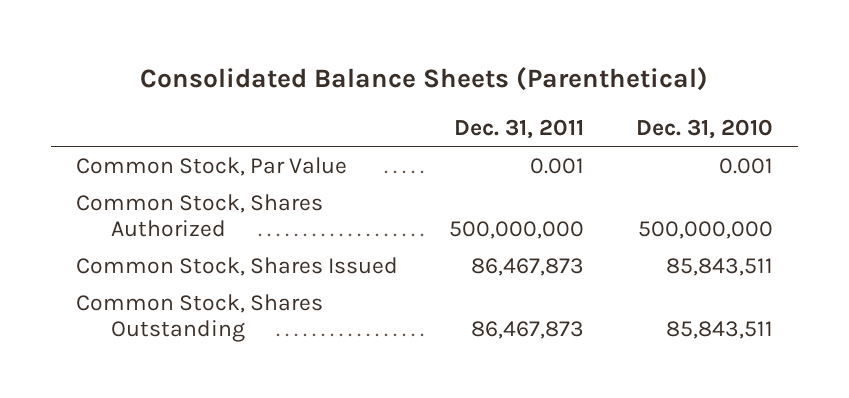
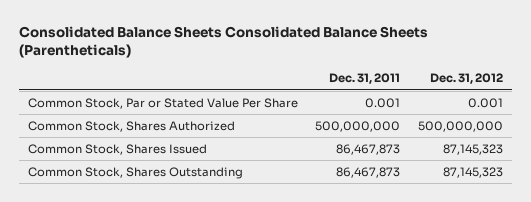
- Consolidated Balance Sheets (Parenthetical)
+ Consolidated Balance Sheets Consolidated Balance Sheets (Parentheticals)
- | Dec. 31, 2011 | Dec. 31, 2010
+ | Dec. 31, 2011 | Dec. 31, 2012
- Common Stock, Par Value | 0.001 | 0.001
+ Common Stock, Par or Stated Value Per Share | 0.001 | 0.001

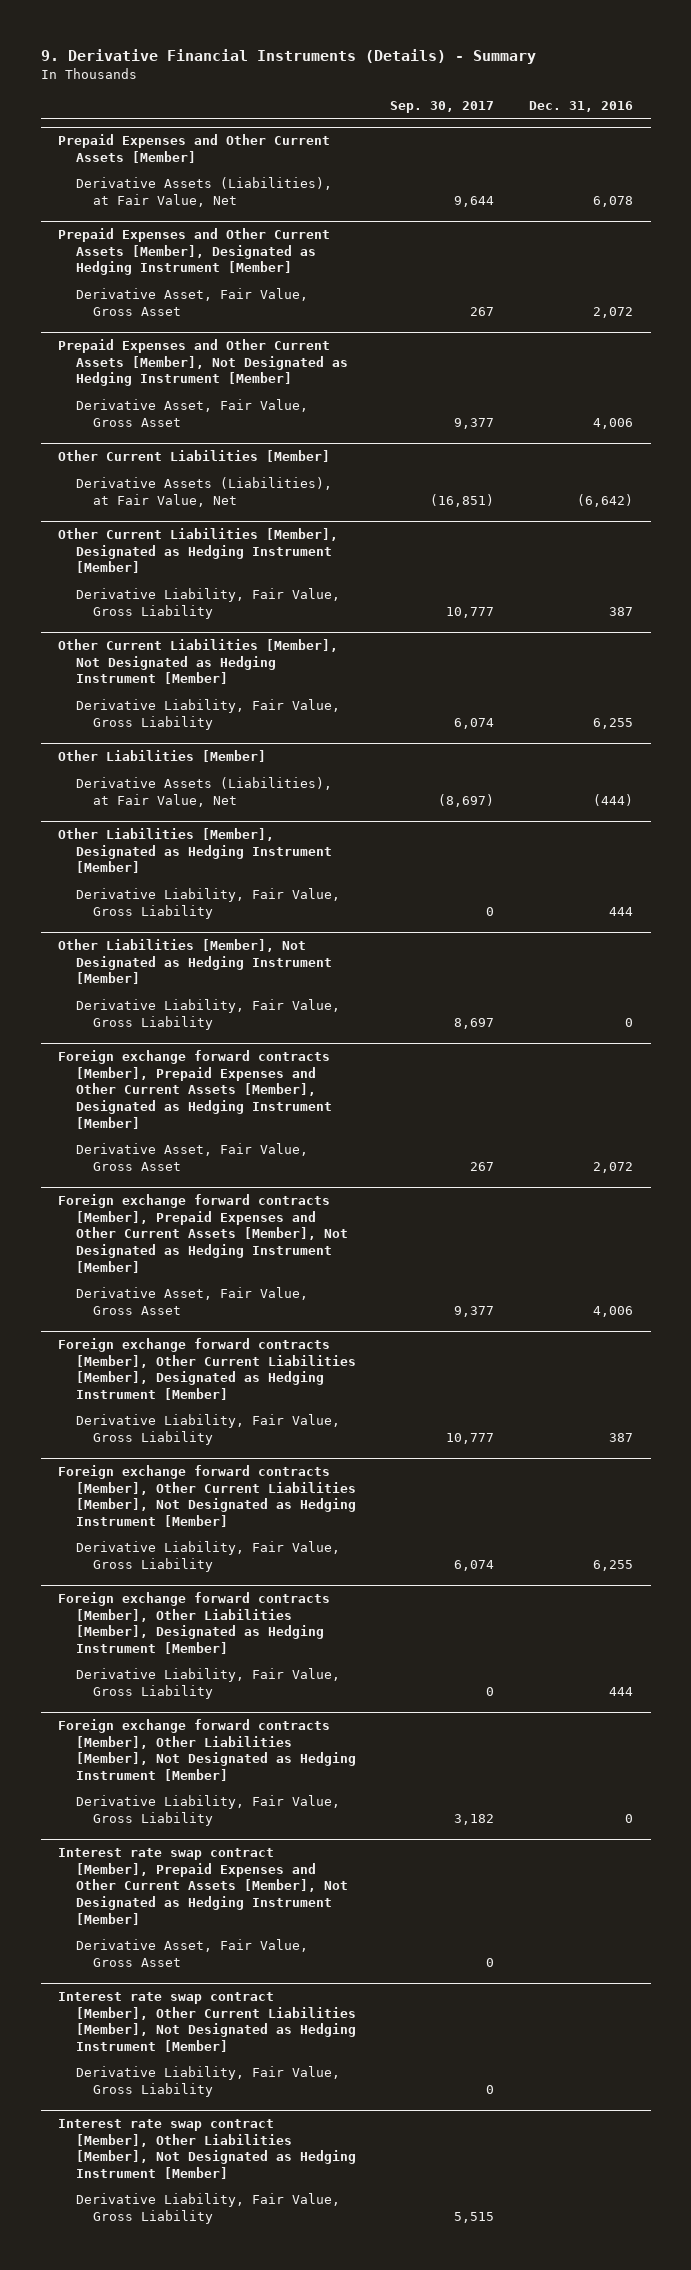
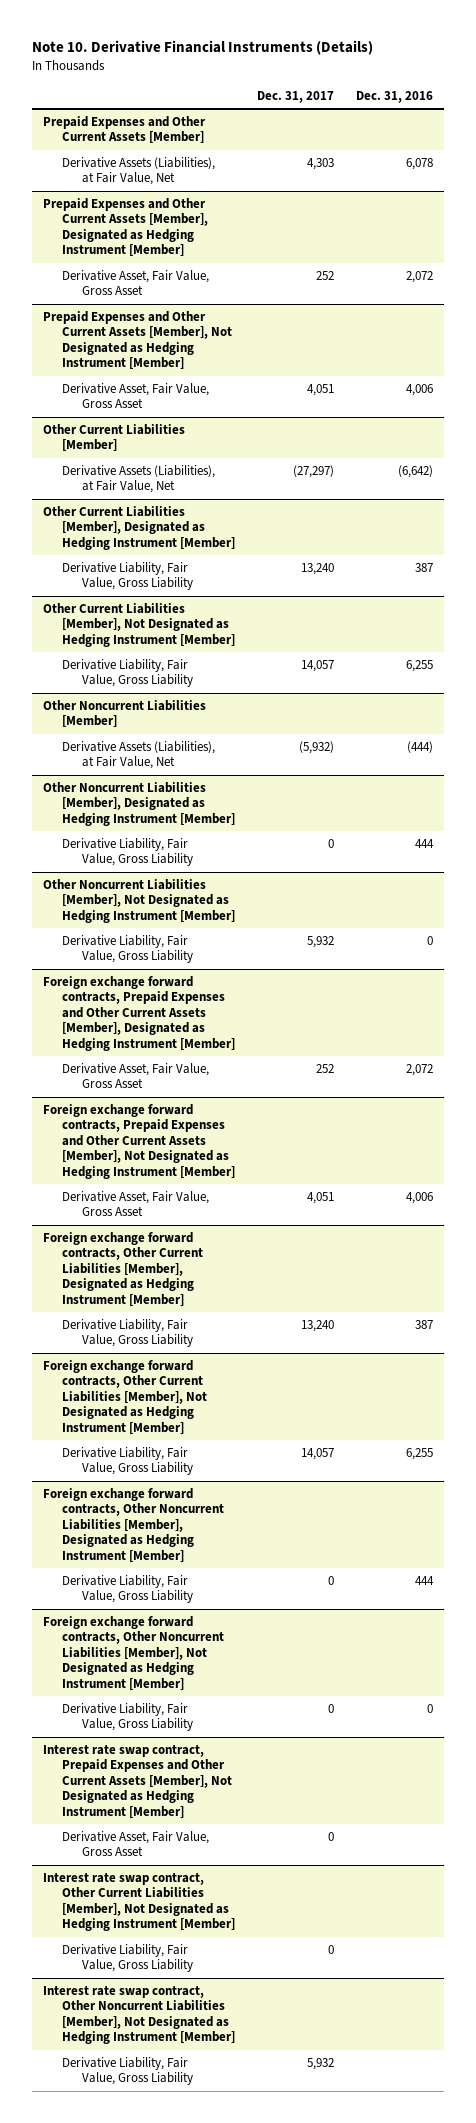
- 9. Derivative Financial Instruments (Details) - Summary
+ Note 10. Derivative Financial Instruments (Details)
- | Sep. 30, 2017 | Dec. 31, 2016
+ | Dec. 31, 2017 | Dec. 31, 2016
- Other Liabilities [Member]
+ Other Noncurrent Liabilities [Member]
- Other Liabilities [Member], Designated as Hedging Instrument [Member]
+ Other Noncurrent Liabilities [Member], Designated as Hedging Instrument [Member]
- Other Liabilities [Member], Not Designated as Hedging Instrument [Member]
+ Other Noncurrent Liabilities [Member], Not Designated as Hedging Instrument [Member]
- Foreign exchange forward contracts [Member], Prepaid Expenses and Other Current Assets [Member], Designated as Hedging Instrument [Member]
+ Foreign exchange forward contracts, Prepaid Expenses and Other Current Assets [Member], Designated as Hedging Instrument [Member]
- Foreign exchange forward contracts [Member], Prepaid Expenses and Other Current Assets [Member], Not Designated as Hedging Instrument [Member]
+ Foreign exchange forward contracts, Prepaid Expenses and Other Current Assets [Member], Not Designated as Hedging Instrument [Member]
- Foreign exchange forward contracts [Member], Other Current Liabilities [Member], Designated as Hedging Instrument [Member]
+ Foreign exchange forward contracts, Other Current Liabilities [Member], Designated as Hedging Instrument [Member]
- Foreign exchange forward contracts [Member], Other Current Liabilities [Member], Not Designated as Hedging Instrument [Member]
+ Foreign exchange forward contracts, Other Current Liabilities [Member], Not Designated as Hedging Instrument [Member]
- Foreign exchange forward contracts [Member], Other Liabilities [Member], Designated as Hedging Instrument [Member]
+ Foreign exchange forward contracts, Other Noncurrent Liabilities [Member], Designated as Hedging Instrument [Member]
- Foreign exchange forward contracts [Member], Other Liabilities [Member], Not Designated as Hedging Instrument [Member]
+ Foreign exchange forward contracts, Other Noncurrent Liabilities [Member], Not Designated as Hedging Instrument [Member]
- Interest rate swap contract [Member], Prepaid Expenses and Other Current Assets [Member], Not Designated as Hedging Instrument [Member]
+ Interest rate swap contract, Prepaid Expenses and Other Current Assets [Member], Not Designated as Hedging Instrument [Member]
- Interest rate swap contract [Member], Other Current Liabilities [Member], Not Designated as Hedging Instrument [Member]
+ Interest rate swap contract, Other Current Liabilities [Member], Not Designated as Hedging Instrument [Member]
- Interest rate swap contract [Member], Other Liabilities [Member], Not Designated as Hedging Instrument [Member]
+ Interest rate swap contract, Other Noncurrent Liabilities [Member], Not Designated as Hedging Instrument [Member]

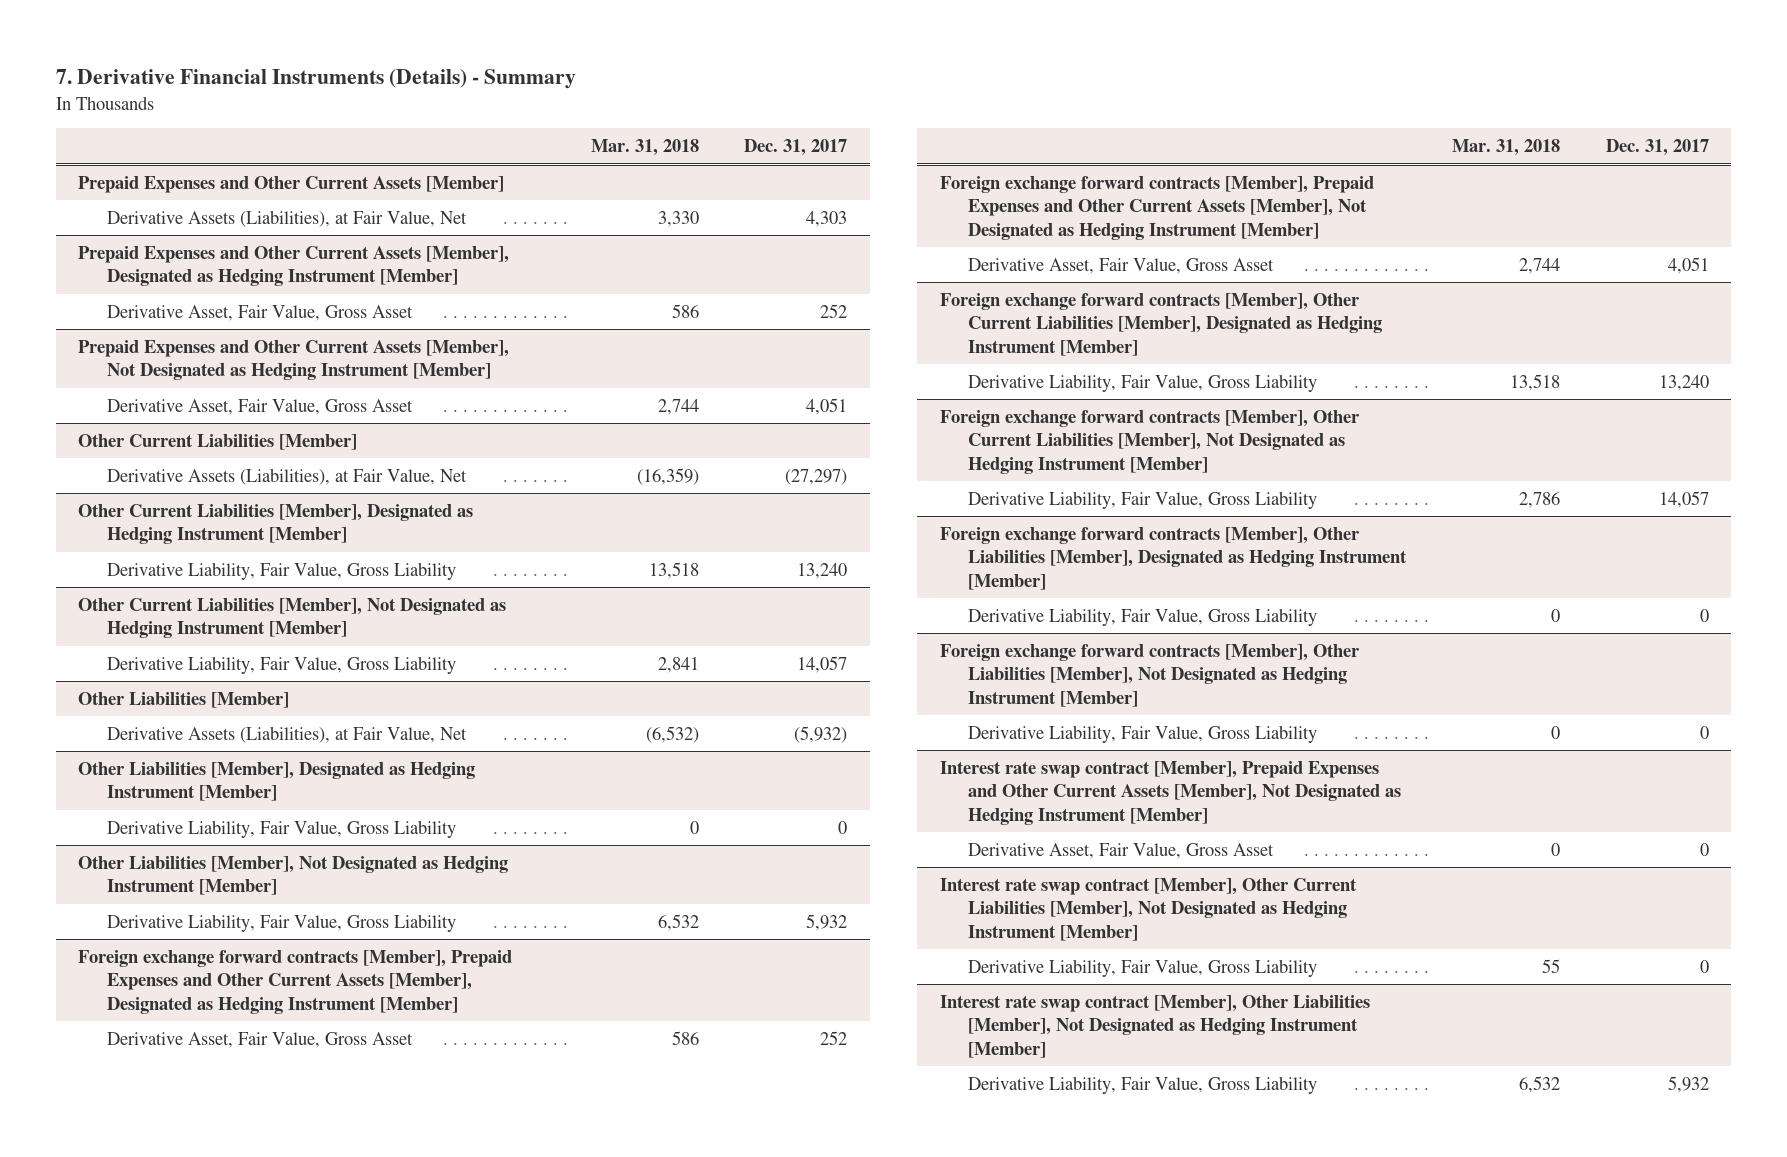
- Note 10. Derivative Financial Instruments (Details)
+ 7. Derivative Financial Instruments (Details) - Summary
- | Dec. 31, 2017 | Dec. 31, 2016
+ | Mar. 31, 2018 | Dec. 31, 2017
- Other Noncurrent Liabilities [Member]
+ Other Liabilities [Member]
- Other Noncurrent Liabilities [Member], Designated as Hedging Instrument [Member]
+ Other Liabilities [Member], Designated as Hedging Instrument [Member]
- Other Noncurrent Liabilities [Member], Not Designated as Hedging Instrument [Member]
+ Other Liabilities [Member], Not Designated as Hedging Instrument [Member]
- Foreign exchange forward contracts, Prepaid Expenses and Other Current Assets [Member], Designated as Hedging Instrument [Member]
+ Foreign exchange forward contracts [Member], Prepaid Expenses and Other Current Assets [Member], Designated as Hedging Instrument [Member]
- Foreign exchange forward contracts, Prepaid Expenses and Other Current Assets [Member], Not Designated as Hedging Instrument [Member]
+ Foreign exchange forward contracts [Member], Prepaid Expenses and Other Current Assets [Member], Not Designated as Hedging Instrument [Member]
- Foreign exchange forward contracts, Other Current Liabilities [Member], Designated as Hedging Instrument [Member]
+ Foreign exchange forward contracts [Member], Other Current Liabilities [Member], Designated as Hedging Instrument [Member]
- Foreign exchange forward contracts, Other Current Liabilities [Member], Not Designated as Hedging Instrument [Member]
+ Foreign exchange forward contracts [Member], Other Current Liabilities [Member], Not Designated as Hedging Instrument [Member]
- Foreign exchange forward contracts, Other Noncurrent Liabilities [Member], Designated as Hedging Instrument [Member]
+ Foreign exchange forward contracts [Member], Other Liabilities [Member], Designated as Hedging Instrument [Member]
- Foreign exchange forward contracts, Other Noncurrent Liabilities [Member], Not Designated as Hedging Instrument [Member]
+ Foreign exchange forward contracts [Member], Other Liabilities [Member], Not Designated as Hedging Instrument [Member]
- Interest rate swap contract, Prepaid Expenses and Other Current Assets [Member], Not Designated as Hedging Instrument [Member]
+ Interest rate swap contract [Member], Prepaid Expenses and Other Current Assets [Member], Not Designated as Hedging Instrument [Member]
- Interest rate swap contract, Other Current Liabilities [Member], Not Designated as Hedging Instrument [Member]
+ Interest rate swap contract [Member], Other Current Liabilities [Member], Not Designated as Hedging Instrument [Member]
- Interest rate swap contract, Other Noncurrent Liabilities [Member], Not Designated as Hedging Instrument [Member]
+ Interest rate swap contract [Member], Other Liabilities [Member], Not Designated as Hedging Instrument [Member]

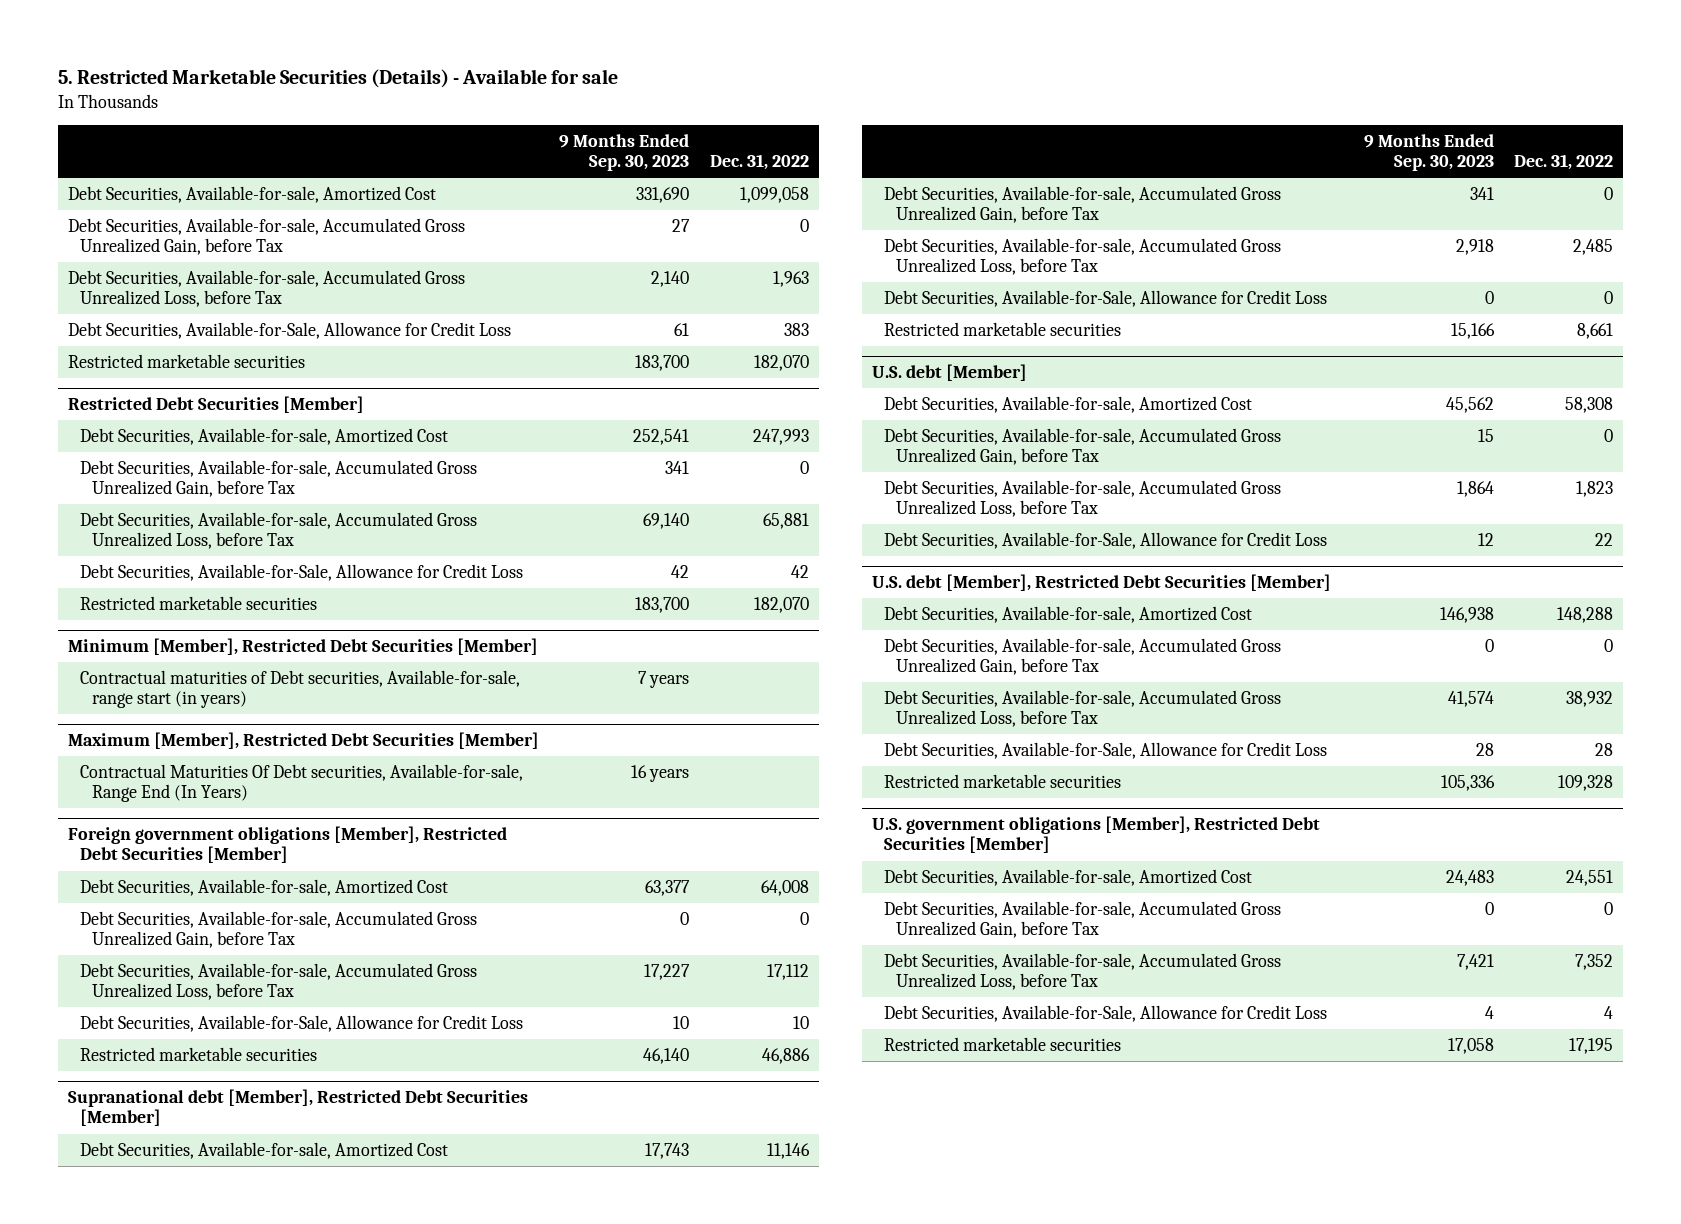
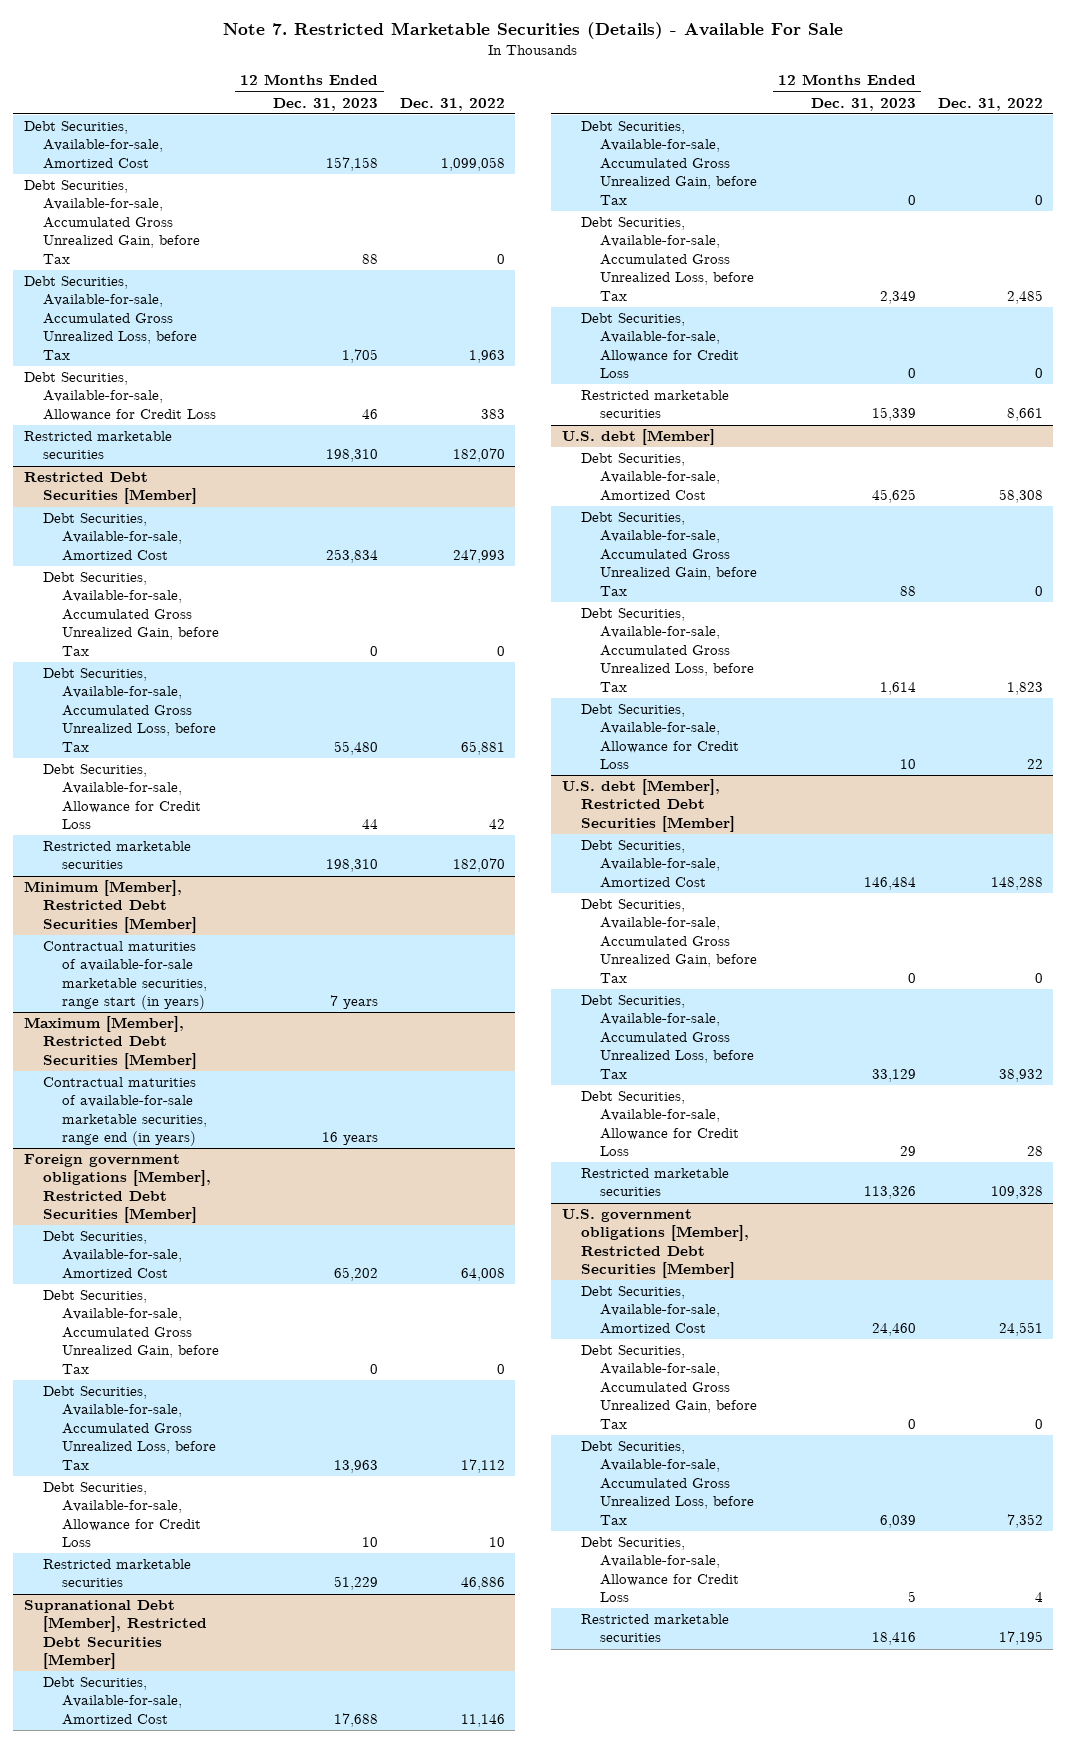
- 5. Restricted Marketable Securities (Details) - Available for sale
+ Note 7. Restricted Marketable Securities (Details) - Available For Sale
- | 9 Months Ended Sep. 30, 2023 | Dec. 31, 2022
+ | 12 Months Ended Dec. 31, 2023 | Dec. 31, 2022
- Debt Securities, Available-for-Sale, Allowance for Credit Loss | 61 | 383
+ Debt Securities, Available-for-sale, Allowance for Credit Loss | 46 | 383
@ Restricted Debt Securities [Member]
- Debt Securities, Available-for-Sale, Allowance for Credit Loss | 42 | 42
+ Debt Securities, Available-for-sale, Allowance for Credit Loss | 44 | 42
@ Minimum [Member], Restricted Debt Securities [Member]
- Contractual maturities of Debt securities, Available-for-sale, range start (in years) | 7 years |
+ Contractual maturities of available-for-sale marketable securities, range start (in years) | 7 years |
@ Maximum [Member], Restricted Debt Securities [Member]
- Contractual Maturities Of Debt securities, Available-for-sale, Range End (In Years) | 16 years |
+ Contractual maturities of available-for-sale marketable securities, range end (in years) | 16 years |
@ Foreign government obligations [Member], Restricted Debt Securities [Member]
- Debt Securities, Available-for-Sale, Allowance for Credit Loss | 10 | 10
+ Debt Securities, Available-for-sale, Allowance for Credit Loss | 10 | 10
- Supranational debt [Member], Restricted Debt Securities [Member]
+ Supranational Debt [Member], Restricted Debt Securities [Member]
- Debt Securities, Available-for-Sale, Allowance for Credit Loss | 0 | 0
+ Debt Securities, Available-for-sale, Allowance for Credit Loss | 0 | 0
@ U.S. debt [Member]
- Debt Securities, Available-for-Sale, Allowance for Credit Loss | 12 | 22
+ Debt Securities, Available-for-sale, Allowance for Credit Loss | 10 | 22
@ U.S. debt [Member], Restricted Debt Securities [Member]
- Debt Securities, Available-for-Sale, Allowance for Credit Loss | 28 | 28
+ Debt Securities, Available-for-sale, Allowance for Credit Loss | 29 | 28
@ U.S. government obligations [Member], Restricted Debt Securities [Member]
- Debt Securities, Available-for-Sale, Allowance for Credit Loss | 4 | 4
+ Debt Securities, Available-for-sale, Allowance for Credit Loss | 5 | 4

